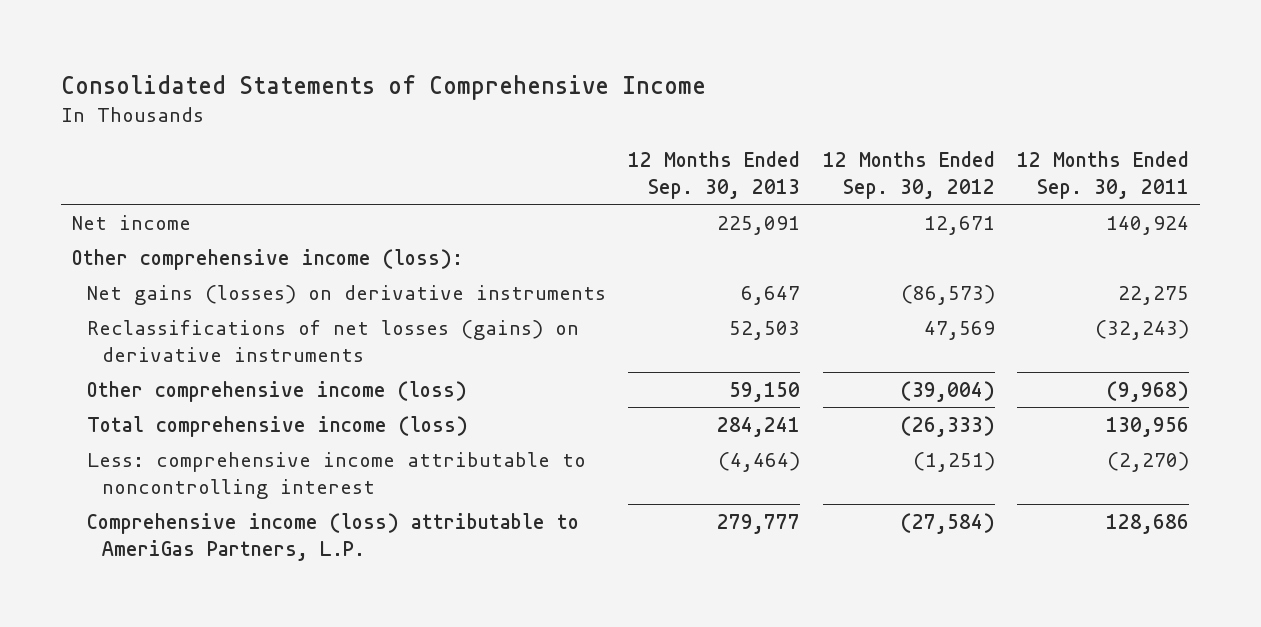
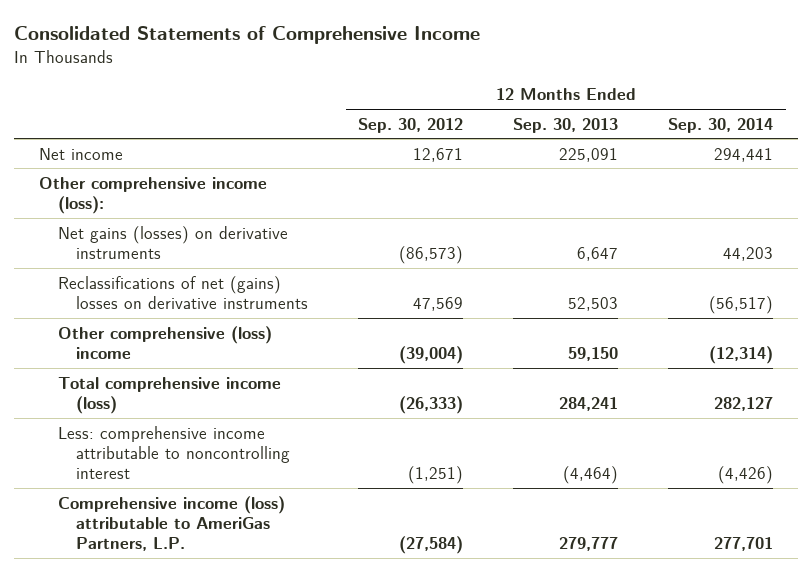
- | 12 Months Ended Sep. 30, 2013 | 12 Months Ended Sep. 30, 2012 | 12 Months Ended Sep. 30, 2011
+ | 12 Months Ended Sep. 30, 2012 | 12 Months Ended Sep. 30, 2013 | 12 Months Ended Sep. 30, 2014
- Reclassifications of net losses (gains) on derivative instruments | 52,503 | 47,569 | (32,243)
- Other comprehensive income (loss) | 59,150 | (39,004) | (9,968)
+ Reclassifications of net (gains) losses on derivative instruments | 47,569 | 52,503 | (56,517)
+ Other comprehensive (loss) income | (39,004) | 59,150 | (12,314)

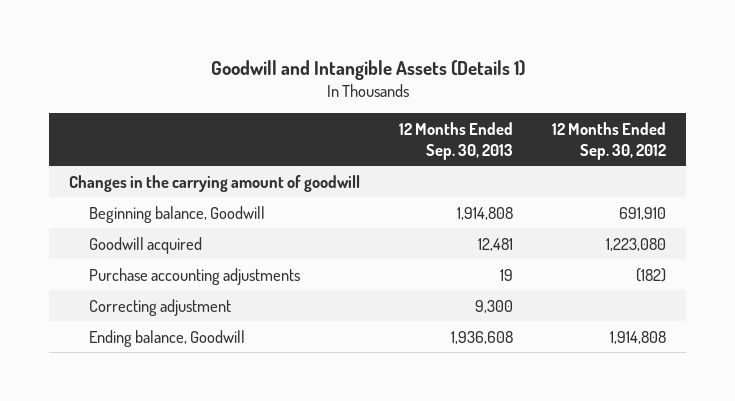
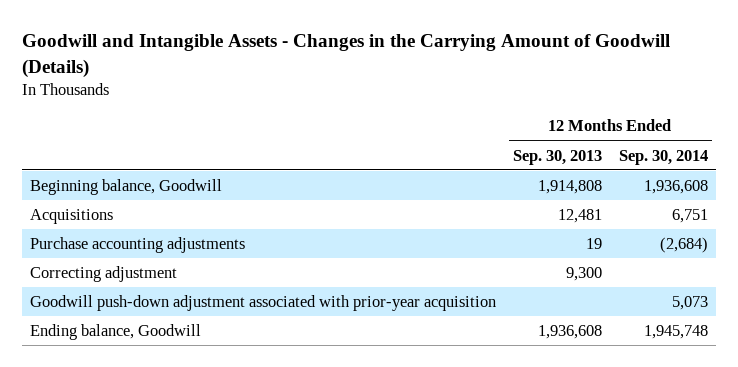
- Goodwill and Intangible Assets (Details 1)
+ Goodwill and Intangible Assets - Changes in the Carrying Amount of Goodwill (Details)
- | 12 Months Ended Sep. 30, 2013 | 12 Months Ended Sep. 30, 2012
+ | 12 Months Ended Sep. 30, 2013 | 12 Months Ended Sep. 30, 2014
- Changes in the carrying amount of goodwill
- Goodwill acquired | 12,481 | 1,223,080
+ Acquisitions | 12,481 | 6,751
+ Goodwill push-down adjustment associated with prior-year acquisition | | 5,073

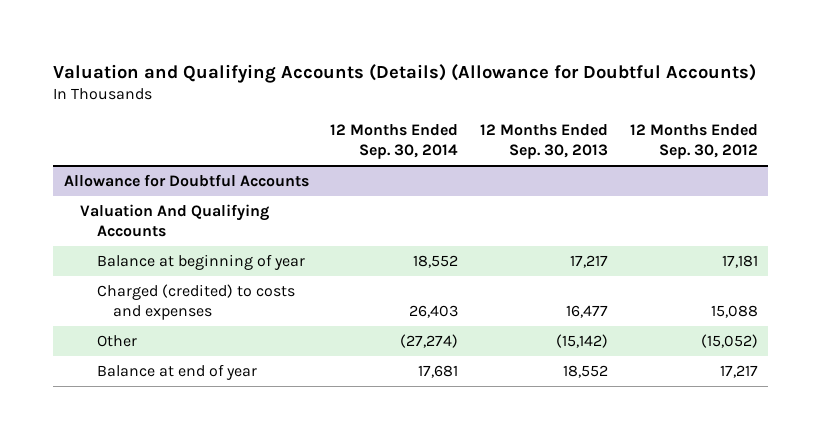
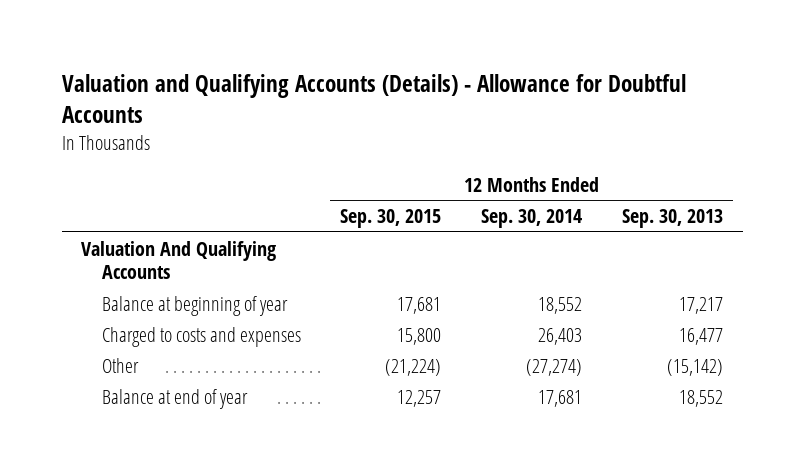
- Valuation and Qualifying Accounts (Details) (Allowance for Doubtful Accounts)
+ Valuation and Qualifying Accounts (Details) - Allowance for Doubtful Accounts
- | 12 Months Ended Sep. 30, 2014 | 12 Months Ended Sep. 30, 2013 | 12 Months Ended Sep. 30, 2012
+ | 12 Months Ended Sep. 30, 2015 | 12 Months Ended Sep. 30, 2014 | 12 Months Ended Sep. 30, 2013
- Allowance for Doubtful Accounts
- Charged (credited) to costs and expenses | 26,403 | 16,477 | 15,088
+ Charged to costs and expenses | 15,800 | 26,403 | 16,477

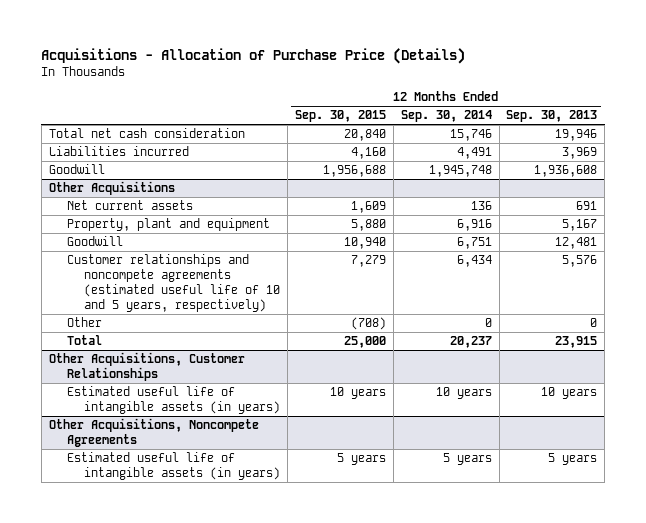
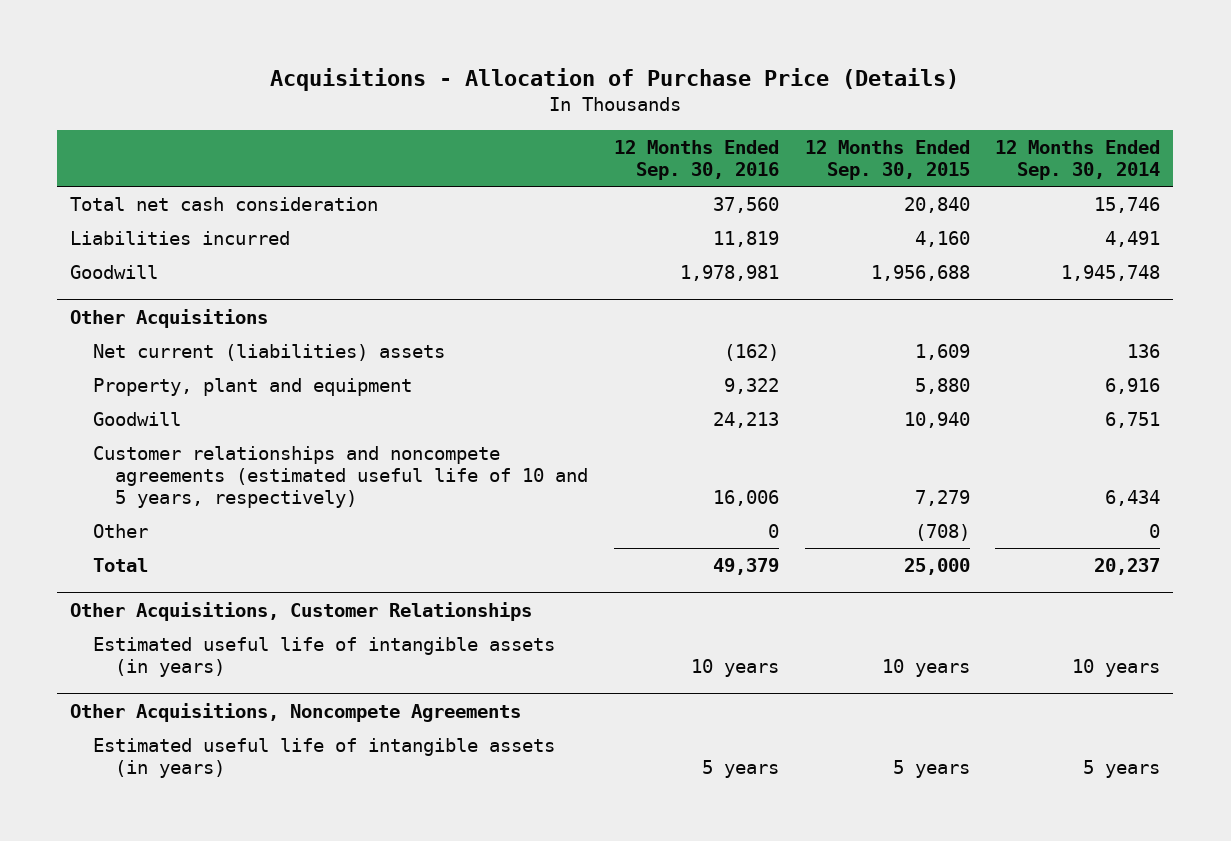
- | 12 Months Ended Sep. 30, 2015 | 12 Months Ended Sep. 30, 2014 | 12 Months Ended Sep. 30, 2013
+ | 12 Months Ended Sep. 30, 2016 | 12 Months Ended Sep. 30, 2015 | 12 Months Ended Sep. 30, 2014
@ Other Acquisitions
- Net current assets | 1,609 | 136 | 691
+ Net current (liabilities) assets | (162) | 1,609 | 136

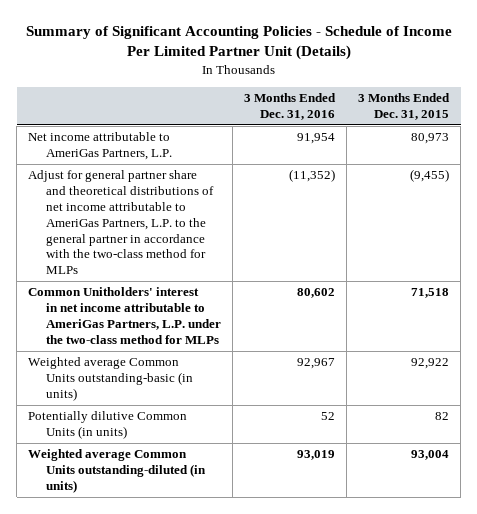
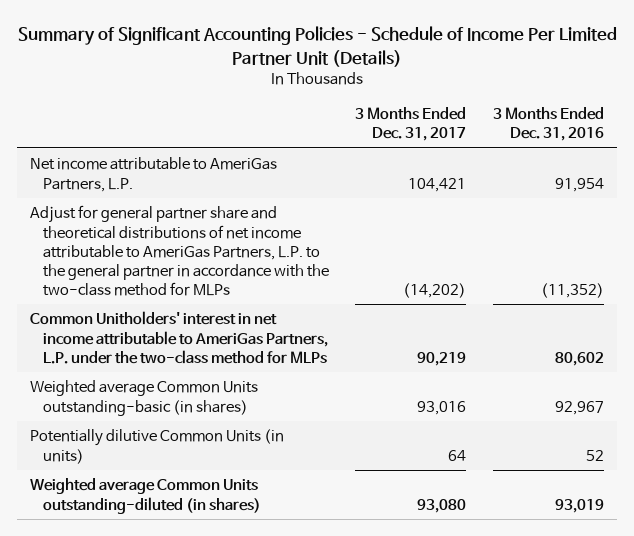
- | 3 Months Ended Dec. 31, 2016 | 3 Months Ended Dec. 31, 2015
+ | 3 Months Ended Dec. 31, 2017 | 3 Months Ended Dec. 31, 2016
- Weighted average Common Units outstanding-basic (in units) | 92,967 | 92,922
+ Weighted average Common Units outstanding-basic (in shares) | 93,016 | 92,967
- Weighted average Common Units outstanding-diluted (in units) | 93,019 | 93,004
+ Weighted average Common Units outstanding-diluted (in shares) | 93,080 | 93,019

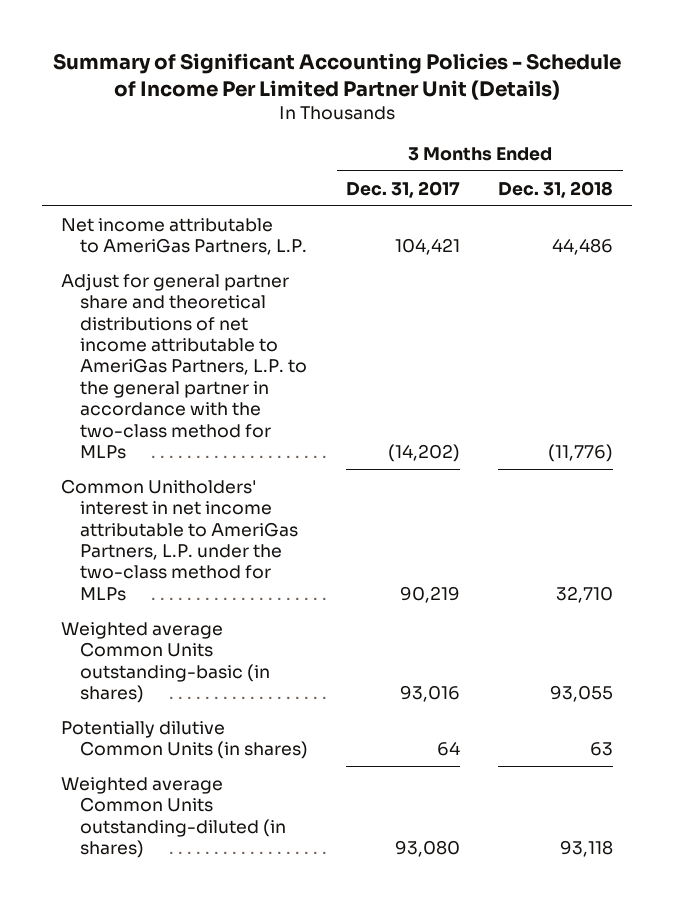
- | 3 Months Ended Dec. 31, 2017 | 3 Months Ended Dec. 31, 2016
+ | 3 Months Ended Dec. 31, 2017 | 3 Months Ended Dec. 31, 2018
- Potentially dilutive Common Units (in units) | 64 | 52
+ Potentially dilutive Common Units (in shares) | 64 | 63

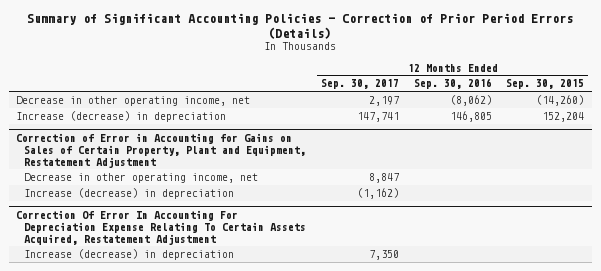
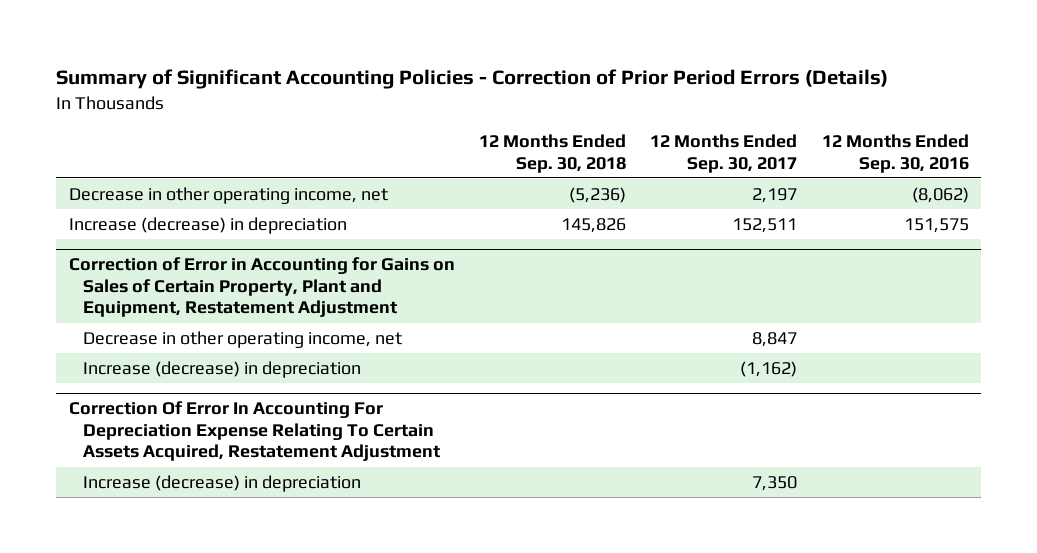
- | 12 Months Ended Sep. 30, 2017 | 12 Months Ended Sep. 30, 2016 | 12 Months Ended Sep. 30, 2015
+ | 12 Months Ended Sep. 30, 2018 | 12 Months Ended Sep. 30, 2017 | 12 Months Ended Sep. 30, 2016
- Increase (decrease) in depreciation | 147,741 | 146,805 | 152,204
+ Increase (decrease) in depreciation | 145,826 | 152,511 | 151,575

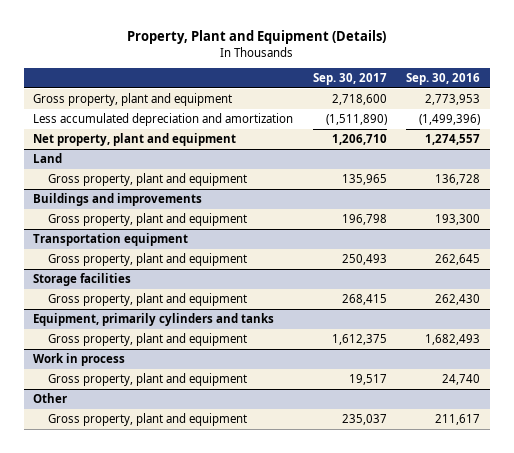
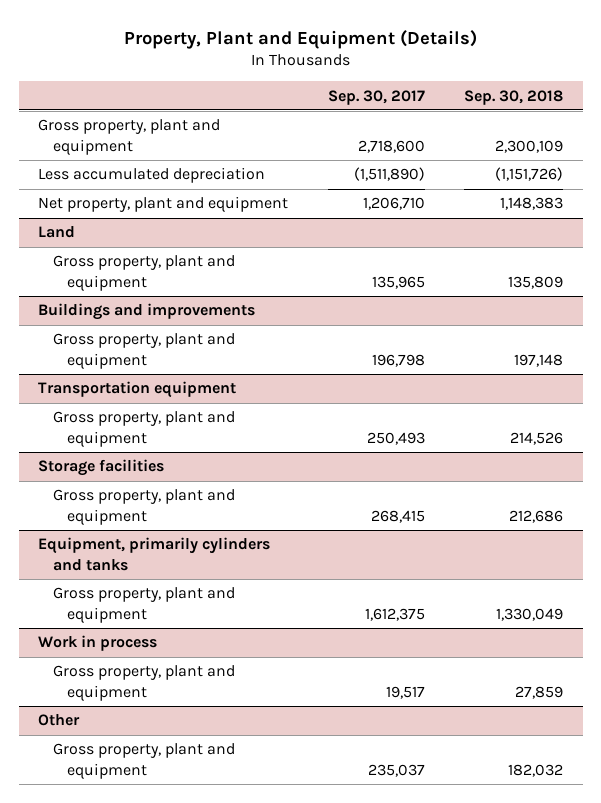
- | Sep. 30, 2017 | Sep. 30, 2016
+ | Sep. 30, 2017 | Sep. 30, 2018
- Less accumulated depreciation and amortization | (1,511,890) | (1,499,396)
+ Less accumulated depreciation | (1,511,890) | (1,151,726)

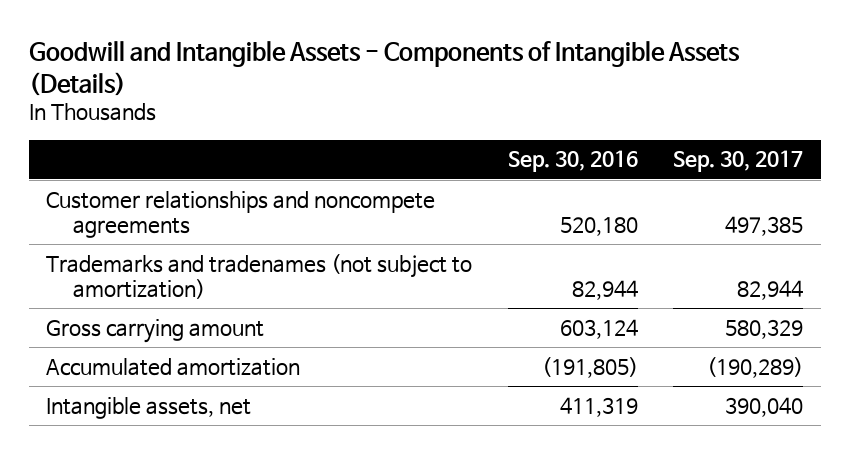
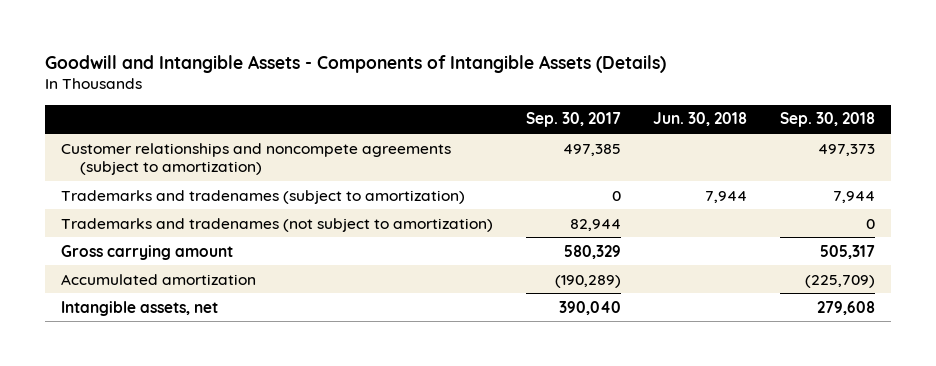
- | Sep. 30, 2016 | Sep. 30, 2017
+ | Sep. 30, 2017 | Jun. 30, 2018 | Sep. 30, 2018
- Customer relationships and noncompete agreements | 520,180 | 497,385
+ Customer relationships and noncompete agreements (subject to amortization) | 497,385 | | 497,373
+ Trademarks and tradenames (subject to amortization) | 0 | 7,944 | 7,944

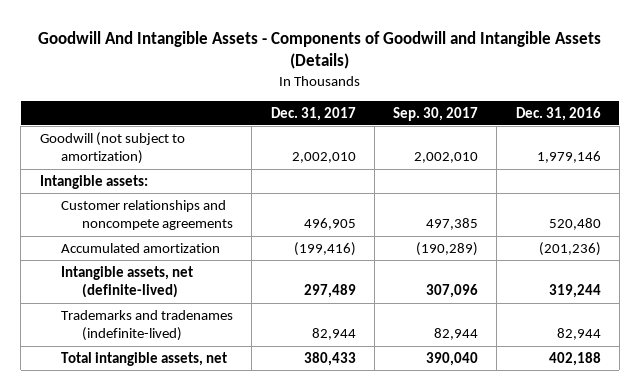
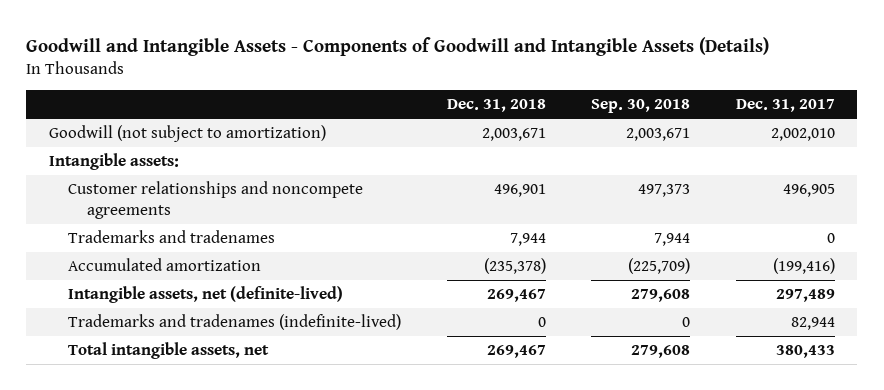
- Goodwill And Intangible Assets - Components of Goodwill and Intangible Assets (Details)
+ Goodwill and Intangible Assets - Components of Goodwill and Intangible Assets (Details)
- | Dec. 31, 2017 | Sep. 30, 2017 | Dec. 31, 2016
+ | Dec. 31, 2018 | Sep. 30, 2018 | Dec. 31, 2017
+ Trademarks and tradenames | 7,944 | 7,944 | 0

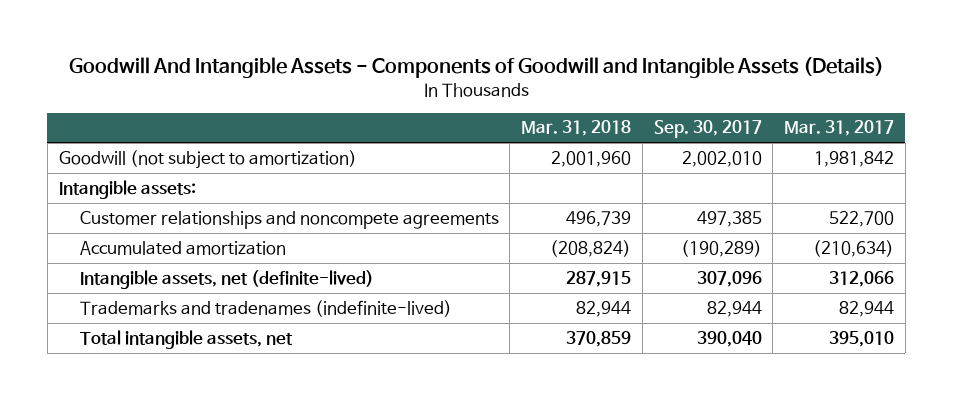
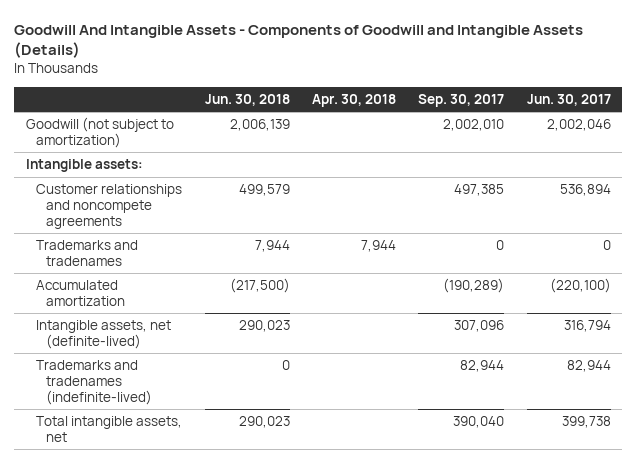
- | Mar. 31, 2018 | Sep. 30, 2017 | Mar. 31, 2017
+ | Jun. 30, 2018 | Apr. 30, 2018 | Sep. 30, 2017 | Jun. 30, 2017
+ Trademarks and tradenames | 7,944 | 7,944 | 0 | 0

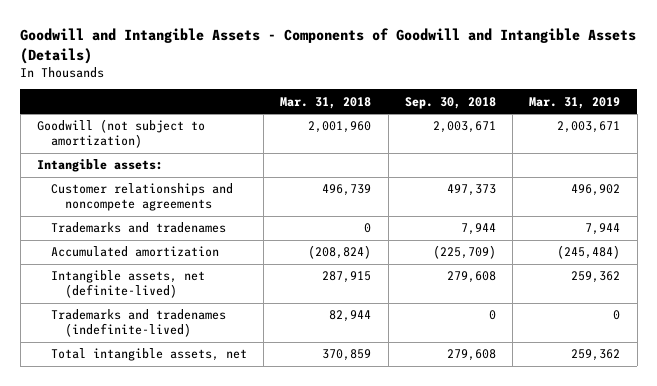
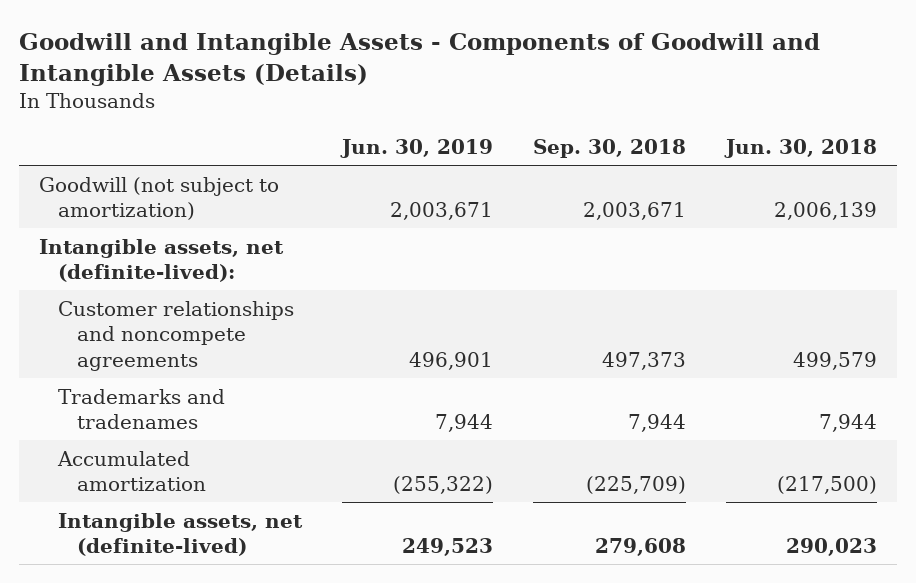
- | Mar. 31, 2018 | Sep. 30, 2018 | Mar. 31, 2019
+ | Jun. 30, 2019 | Sep. 30, 2018 | Jun. 30, 2018
- Intangible assets:
+ Intangible assets, net (definite-lived):
- Trademarks and tradenames (indefinite-lived) | 82,944 | 0 | 0
- Total intangible assets, net | 370,859 | 279,608 | 259,362

